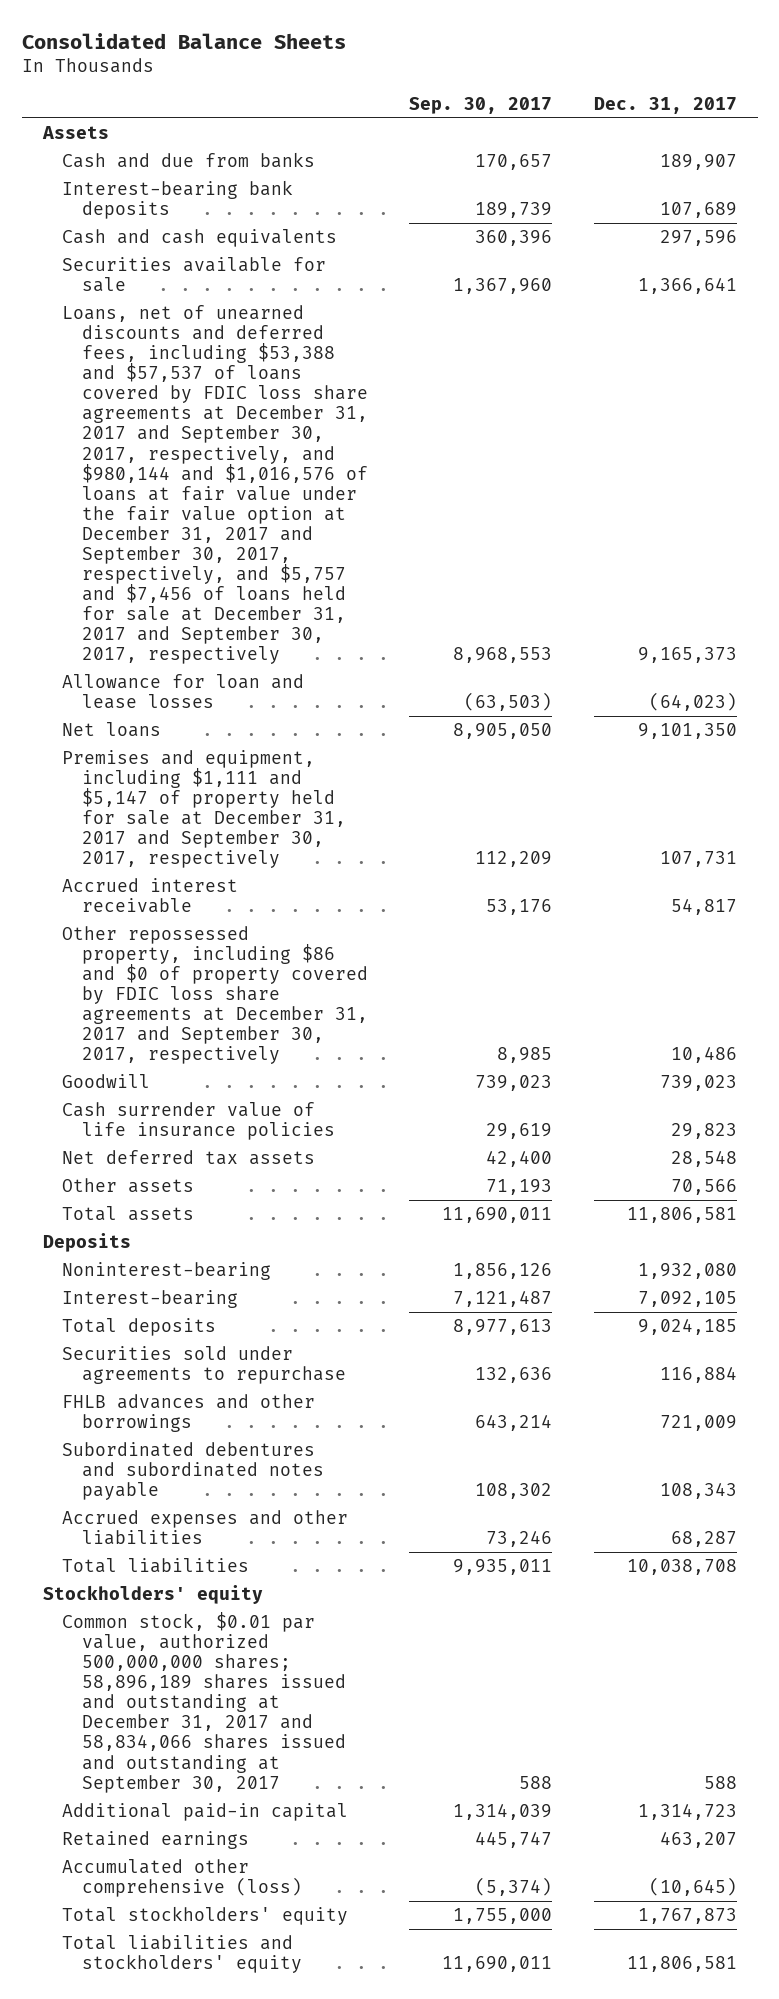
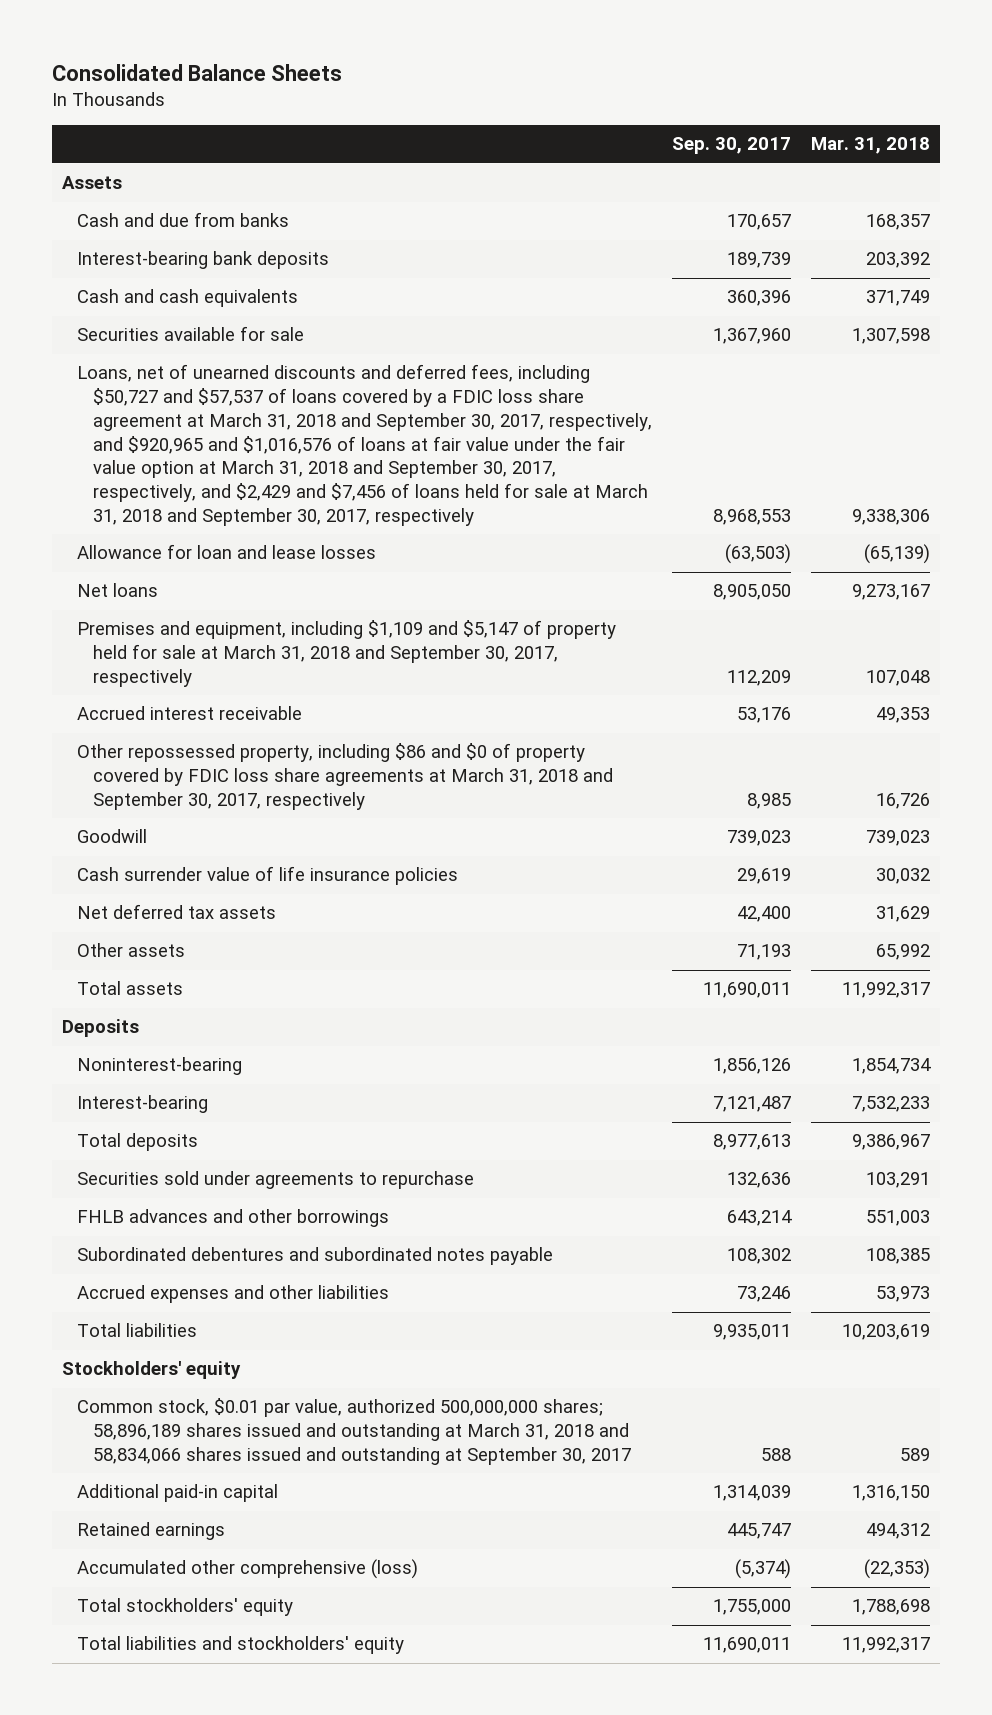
- | Sep. 30, 2017 | Dec. 31, 2017
+ | Sep. 30, 2017 | Mar. 31, 2018
- Loans, net of unearned discounts and deferred fees, including $53,388 and $57,537 of loans covered by FDIC loss share agreements at December 31, 2017 and September 30, 2017, respectively, and $980,144 and $1,016,576 of loans at fair value under the fair value option at December 31, 2017 and September 30, 2017, respectively, and $5,757 and $7,456 of loans held for sale at December 31, 2017 and September 30, 2017, respectively | 8,968,553 | 9,165,373
+ Loans, net of unearned discounts and deferred fees, including $50,727 and $57,537 of loans covered by a FDIC loss share agreement at March 31, 2018 and September 30, 2017, respectively, and $920,965 and $1,016,576 of loans at fair value under the fair value option at March 31, 2018 and September 30, 2017, respectively, and $2,429 and $7,456 of loans held for sale at March 31, 2018 and September 30, 2017, respectively | 8,968,553 | 9,338,306
- Premises and equipment, including $1,111 and $5,147 of property held for sale at December 31, 2017 and September 30, 2017, respectively | 112,209 | 107,731
+ Premises and equipment, including $1,109 and $5,147 of property held for sale at March 31, 2018 and September 30, 2017, respectively | 112,209 | 107,048
- Other repossessed property, including $86 and $0 of property covered by FDIC loss share agreements at December 31, 2017 and September 30, 2017, respectively | 8,985 | 10,486
+ Other repossessed property, including $86 and $0 of property covered by FDIC loss share agreements at March 31, 2018 and September 30, 2017, respectively | 8,985 | 16,726
- Common stock, $0.01 par value, authorized 500,000,000 shares; 58,896,189 shares issued and outstanding at December 31, 2017 and 58,834,066 shares issued and outstanding at September 30, 2017 | 588 | 588
+ Common stock, $0.01 par value, authorized 500,000,000 shares; 58,896,189 shares issued and outstanding at March 31, 2018 and 58,834,066 shares issued and outstanding at September 30, 2017 | 588 | 589

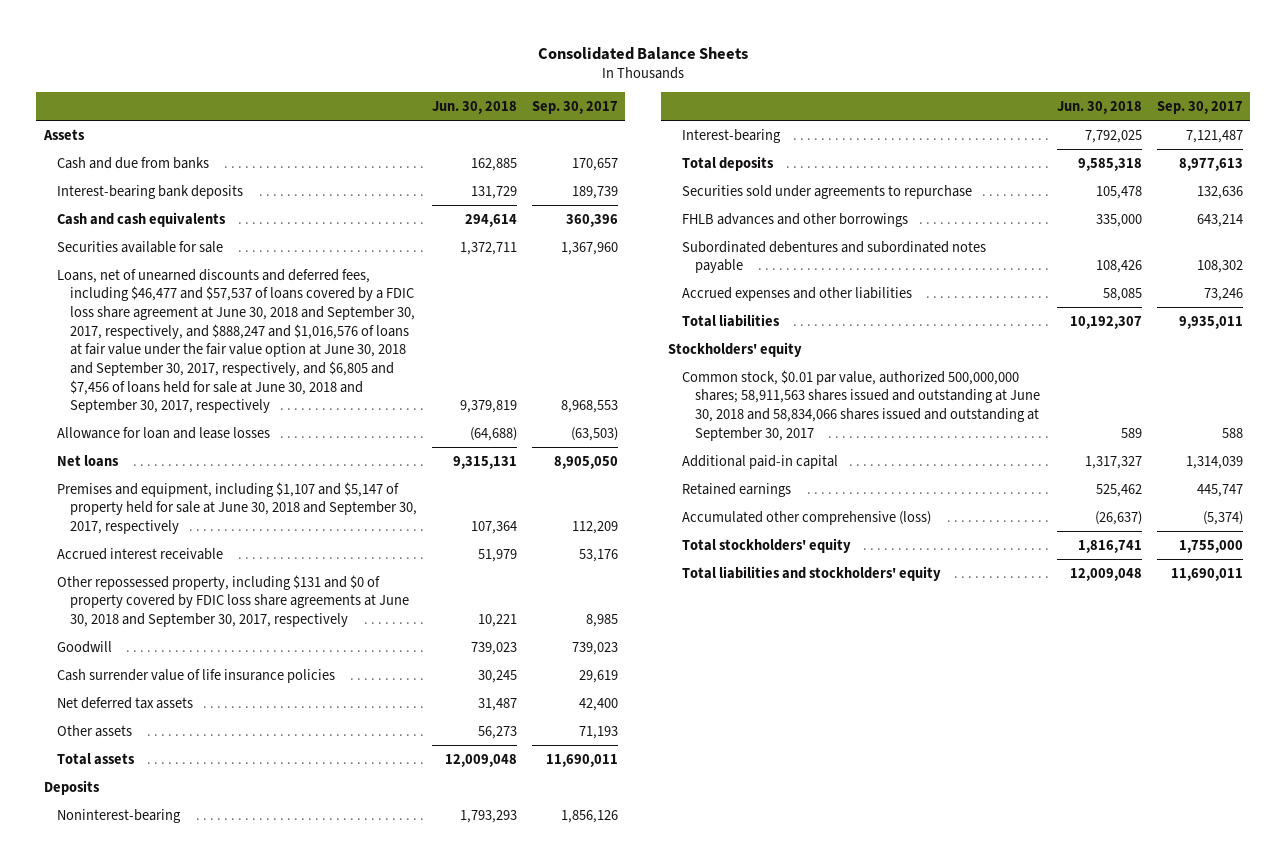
- | Sep. 30, 2017 | Mar. 31, 2018
+ | Jun. 30, 2018 | Sep. 30, 2017
- Loans, net of unearned discounts and deferred fees, including $50,727 and $57,537 of loans covered by a FDIC loss share agreement at March 31, 2018 and September 30, 2017, respectively, and $920,965 and $1,016,576 of loans at fair value under the fair value option at March 31, 2018 and September 30, 2017, respectively, and $2,429 and $7,456 of loans held for sale at March 31, 2018 and September 30, 2017, respectively | 8,968,553 | 9,338,306
+ Loans, net of unearned discounts and deferred fees, including $46,477 and $57,537 of loans covered by a FDIC loss share agreement at June 30, 2018 and September 30, 2017, respectively, and $888,247 and $1,016,576 of loans at fair value under the fair value option at June 30, 2018 and September 30, 2017, respectively, and $6,805 and $7,456 of loans held for sale at June 30, 2018 and September 30, 2017, respectively | 9,379,819 | 8,968,553
- Premises and equipment, including $1,109 and $5,147 of property held for sale at March 31, 2018 and September 30, 2017, respectively | 112,209 | 107,048
+ Premises and equipment, including $1,107 and $5,147 of property held for sale at June 30, 2018 and September 30, 2017, respectively | 107,364 | 112,209
- Other repossessed property, including $86 and $0 of property covered by FDIC loss share agreements at March 31, 2018 and September 30, 2017, respectively | 8,985 | 16,726
+ Other repossessed property, including $131 and $0 of property covered by FDIC loss share agreements at June 30, 2018 and September 30, 2017, respectively | 10,221 | 8,985
- Common stock, $0.01 par value, authorized 500,000,000 shares; 58,896,189 shares issued and outstanding at March 31, 2018 and 58,834,066 shares issued and outstanding at September 30, 2017 | 588 | 589
+ Common stock, $0.01 par value, authorized 500,000,000 shares; 58,911,563 shares issued and outstanding at June 30, 2018 and 58,834,066 shares issued and outstanding at September 30, 2017 | 589 | 588

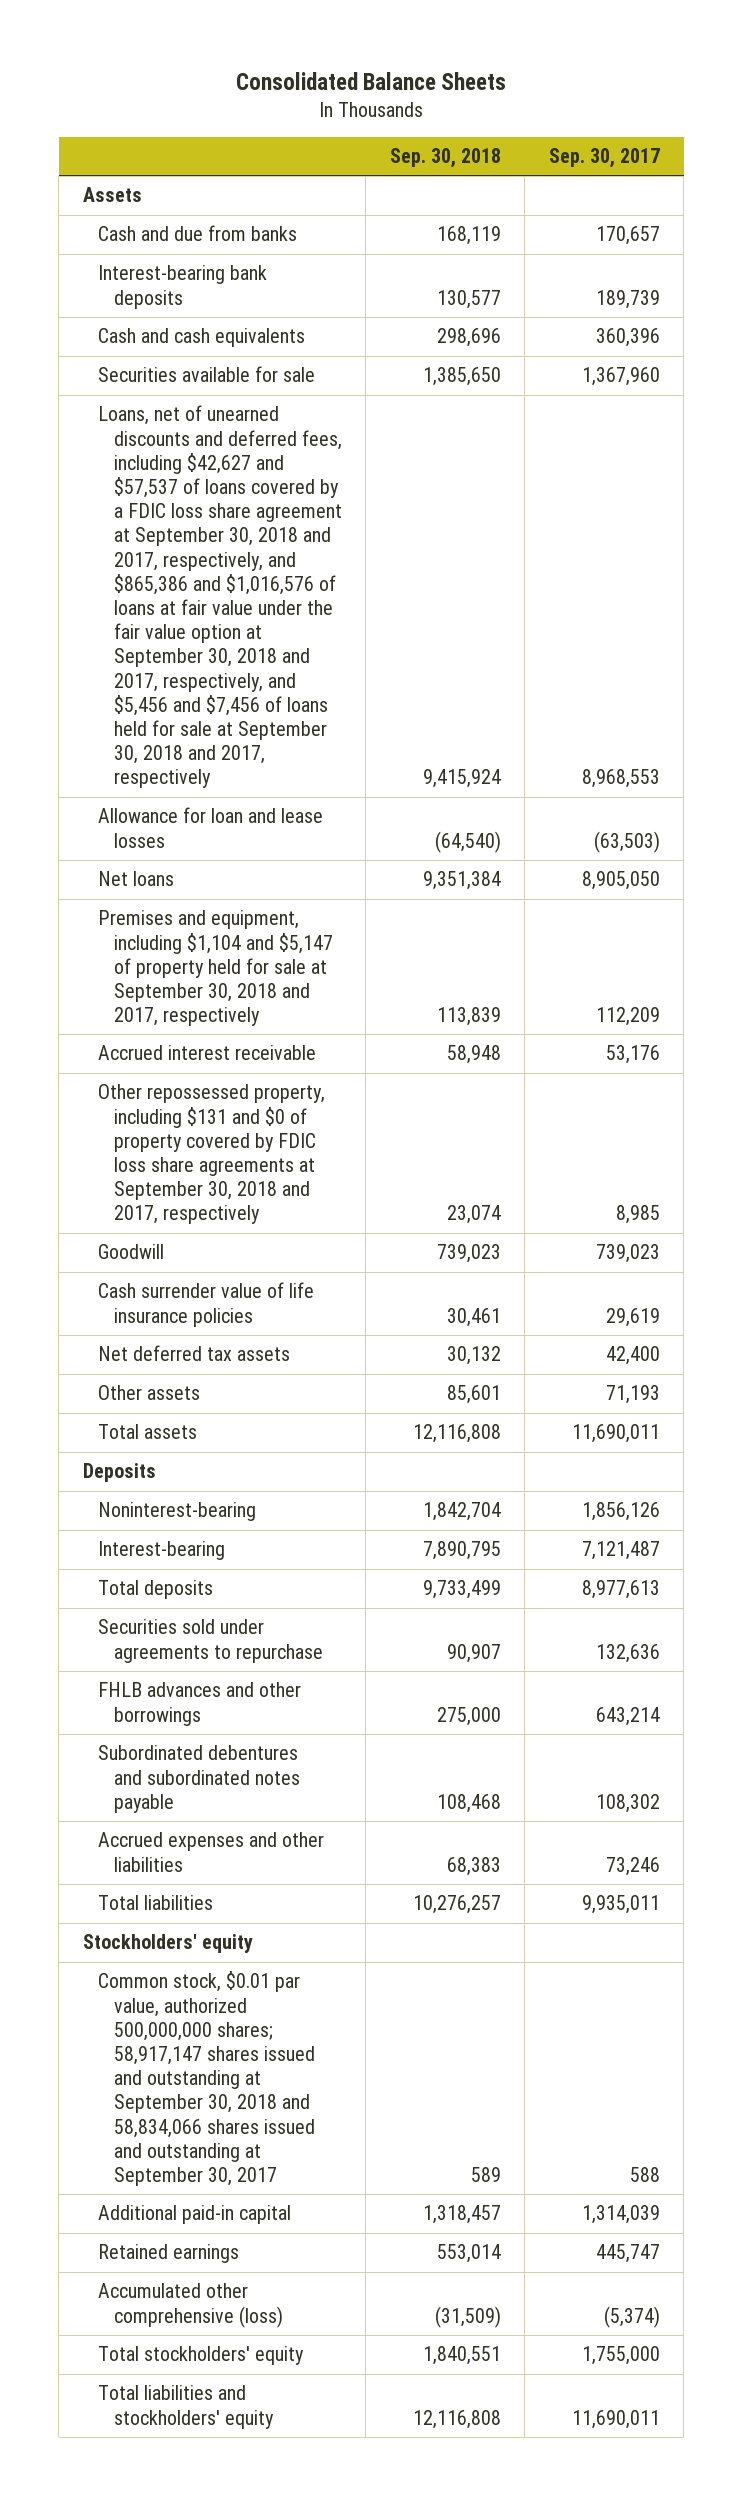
- | Jun. 30, 2018 | Sep. 30, 2017
+ | Sep. 30, 2018 | Sep. 30, 2017
- Loans, net of unearned discounts and deferred fees, including $46,477 and $57,537 of loans covered by a FDIC loss share agreement at June 30, 2018 and September 30, 2017, respectively, and $888,247 and $1,016,576 of loans at fair value under the fair value option at June 30, 2018 and September 30, 2017, respectively, and $6,805 and $7,456 of loans held for sale at June 30, 2018 and September 30, 2017, respectively | 9,379,819 | 8,968,553
+ Loans, net of unearned discounts and deferred fees, including $42,627 and $57,537 of loans covered by a FDIC loss share agreement at September 30, 2018 and 2017, respectively, and $865,386 and $1,016,576 of loans at fair value under the fair value option at September 30, 2018 and 2017, respectively, and $5,456 and $7,456 of loans held for sale at September 30, 2018 and 2017, respectively | 9,415,924 | 8,968,553
- Premises and equipment, including $1,107 and $5,147 of property held for sale at June 30, 2018 and September 30, 2017, respectively | 107,364 | 112,209
+ Premises and equipment, including $1,104 and $5,147 of property held for sale at September 30, 2018 and 2017, respectively | 113,839 | 112,209
- Other repossessed property, including $131 and $0 of property covered by FDIC loss share agreements at June 30, 2018 and September 30, 2017, respectively | 10,221 | 8,985
+ Other repossessed property, including $131 and $0 of property covered by FDIC loss share agreements at September 30, 2018 and 2017, respectively | 23,074 | 8,985
- Common stock, $0.01 par value, authorized 500,000,000 shares; 58,911,563 shares issued and outstanding at June 30, 2018 and 58,834,066 shares issued and outstanding at September 30, 2017 | 589 | 588
+ Common stock, $0.01 par value, authorized 500,000,000 shares; 58,917,147 shares issued and outstanding at September 30, 2018 and 58,834,066 shares issued and outstanding at September 30, 2017 | 589 | 588

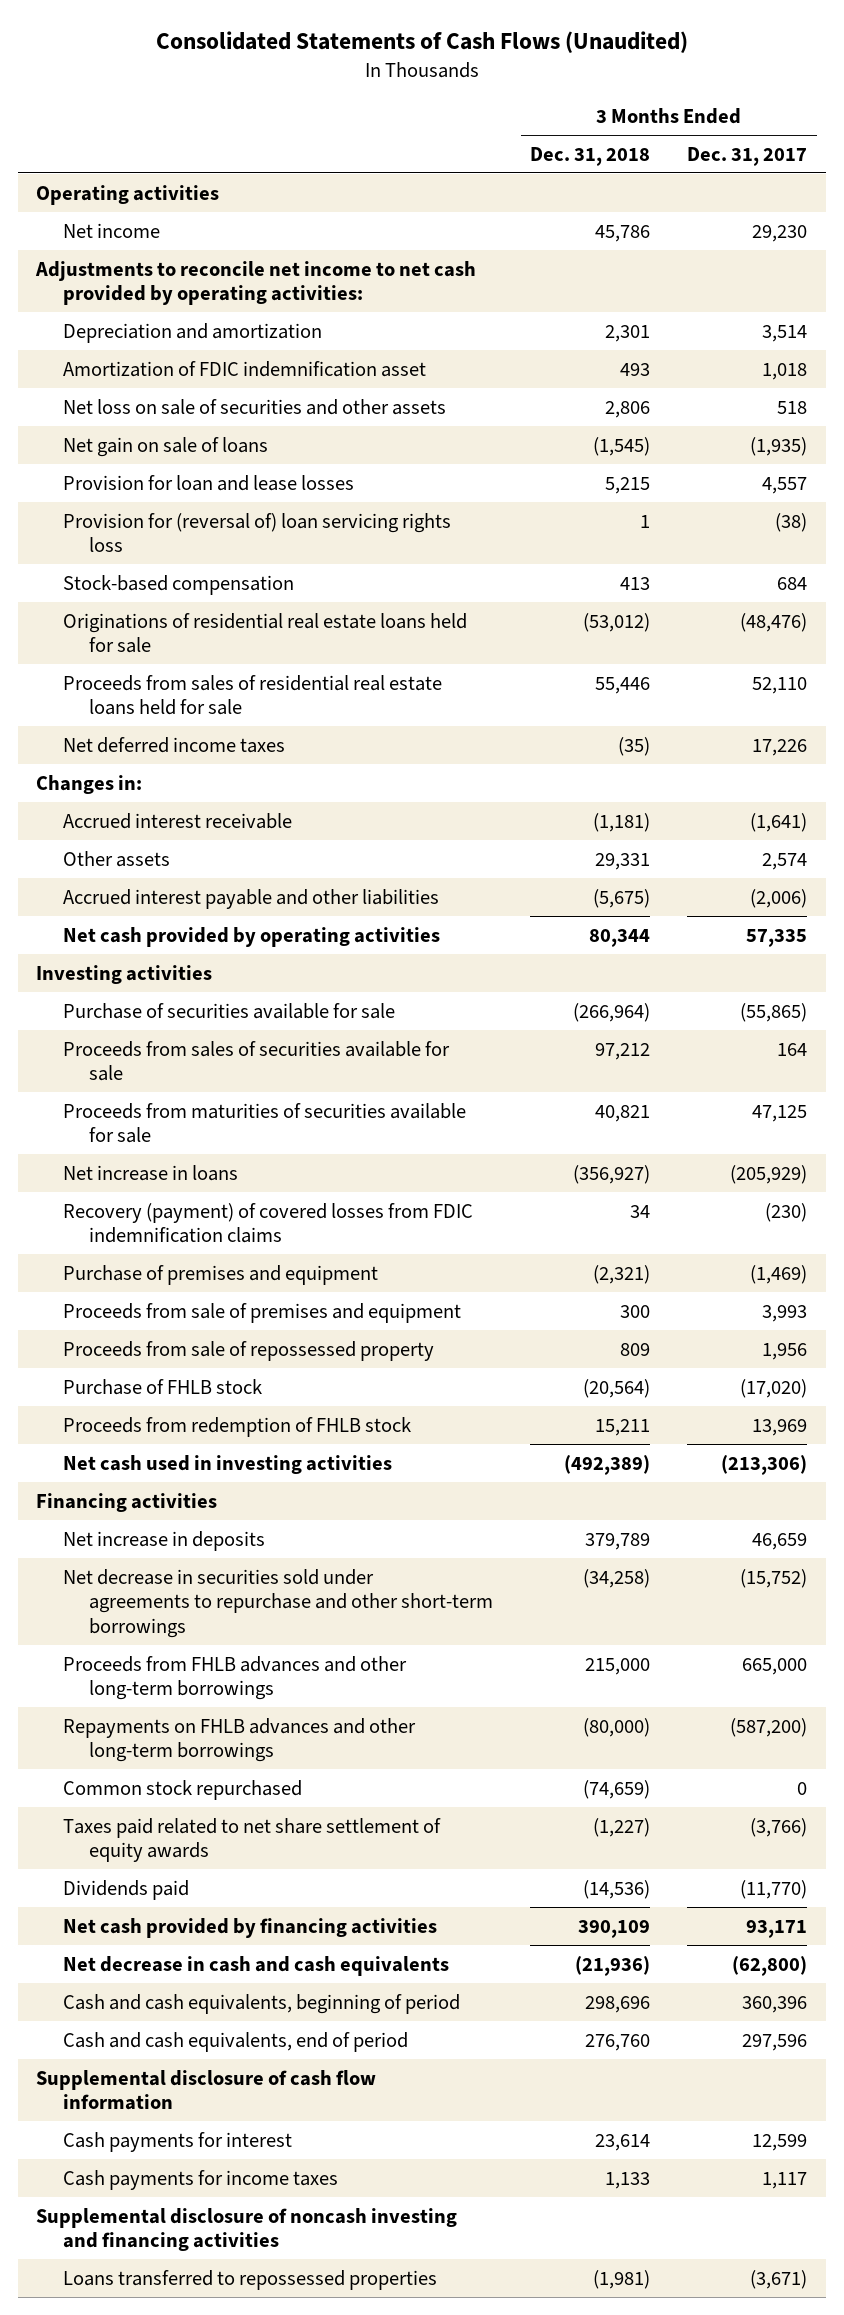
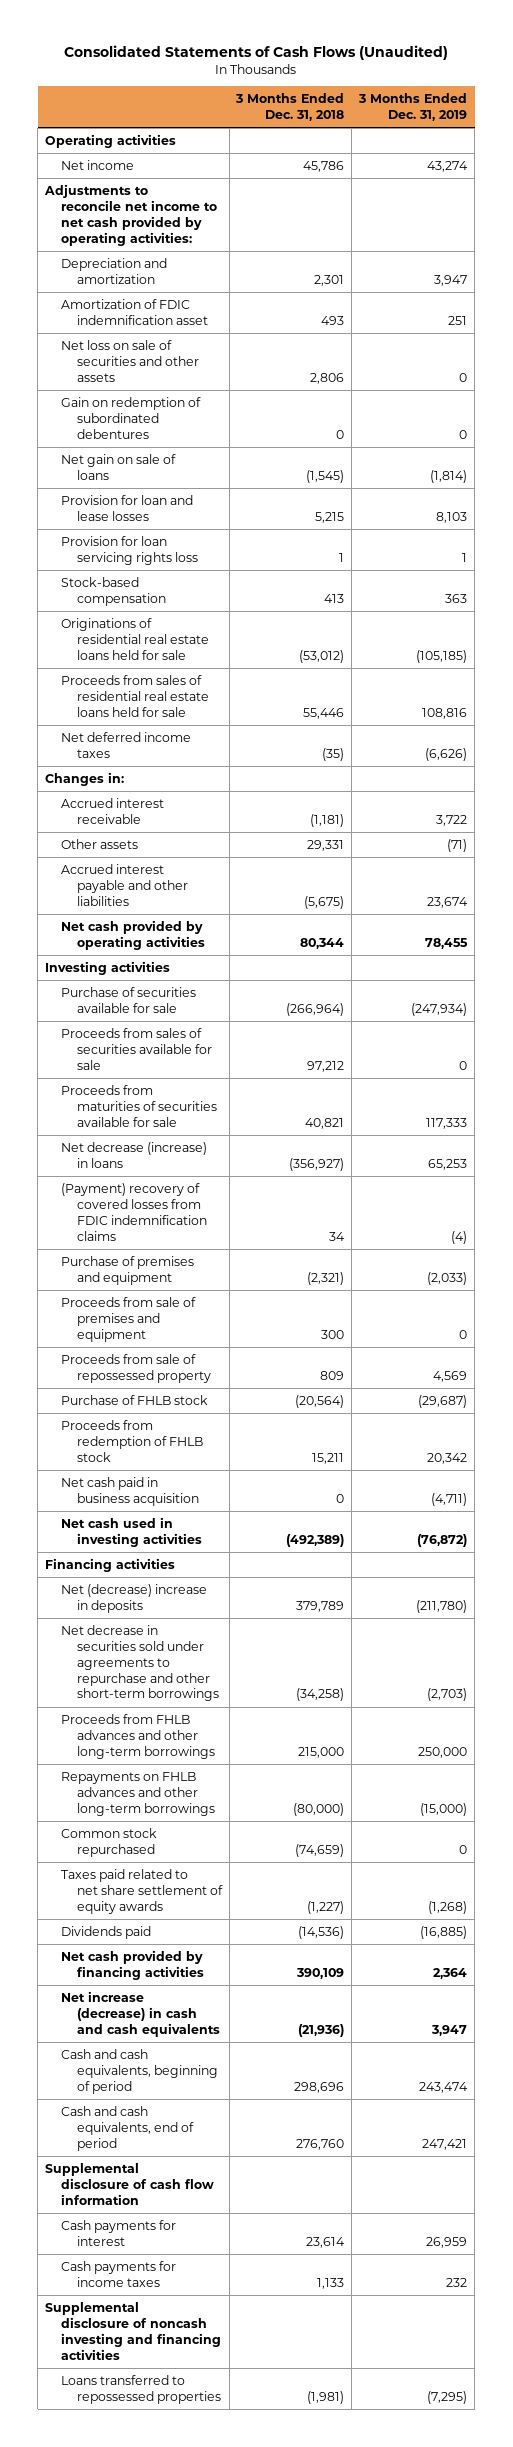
- | 3 Months Ended Dec. 31, 2018 | 3 Months Ended Dec. 31, 2017
+ | 3 Months Ended Dec. 31, 2018 | 3 Months Ended Dec. 31, 2019
+ Gain on redemption of subordinated debentures | 0 | 0
- Provision for (reversal of) loan servicing rights loss | 1 | (38)
+ Provision for loan servicing rights loss | 1 | 1
- Net increase in loans | (356,927) | (205,929)
- Recovery (payment) of covered losses from FDIC indemnification claims | 34 | (230)
+ Net decrease (increase) in loans | (356,927) | 65,253
+ (Payment) recovery of covered losses from FDIC indemnification claims | 34 | (4)
+ Net cash paid in business acquisition | 0 | (4,711)
- Net increase in deposits | 379,789 | 46,659
+ Net (decrease) increase in deposits | 379,789 | (211,780)
- Net decrease in cash and cash equivalents | (21,936) | (62,800)
+ Net increase (decrease) in cash and cash equivalents | (21,936) | 3,947

